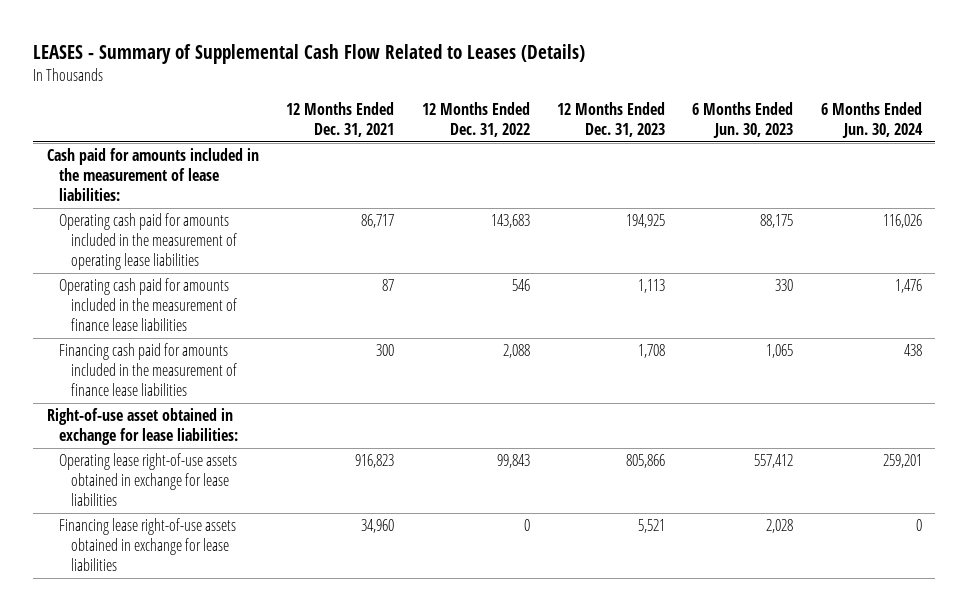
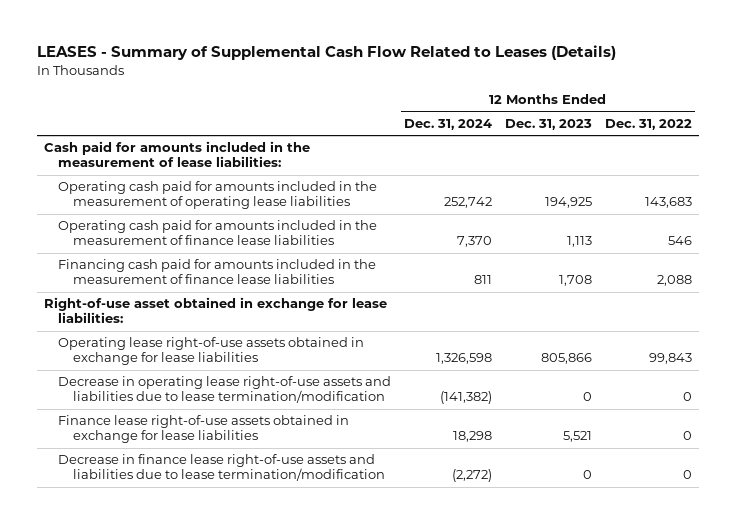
- | 12 Months Ended Dec. 31, 2021 | 12 Months Ended Dec. 31, 2022 | 12 Months Ended Dec. 31, 2023 | 6 Months Ended Jun. 30, 2023 | 6 Months Ended Jun. 30, 2024
+ | 12 Months Ended Dec. 31, 2024 | 12 Months Ended Dec. 31, 2023 | 12 Months Ended Dec. 31, 2022
- Financing lease right-of-use assets obtained in exchange for lease liabilities | 34,960 | 0 | 5,521 | 2,028 | 0
+ Decrease in operating lease right-of-use assets and liabilities due to lease termination/modification | (141,382) | 0 | 0
+ Finance lease right-of-use assets obtained in exchange for lease liabilities | 18,298 | 5,521 | 0
+ Decrease in finance lease right-of-use assets and liabilities due to lease termination/modification | (2,272) | 0 | 0

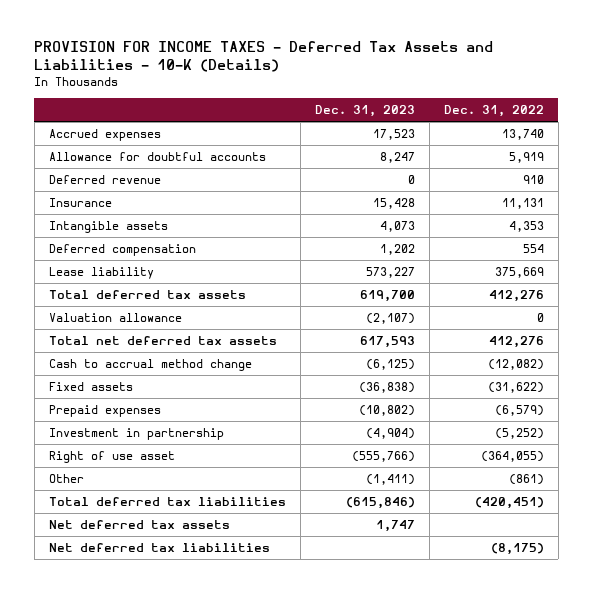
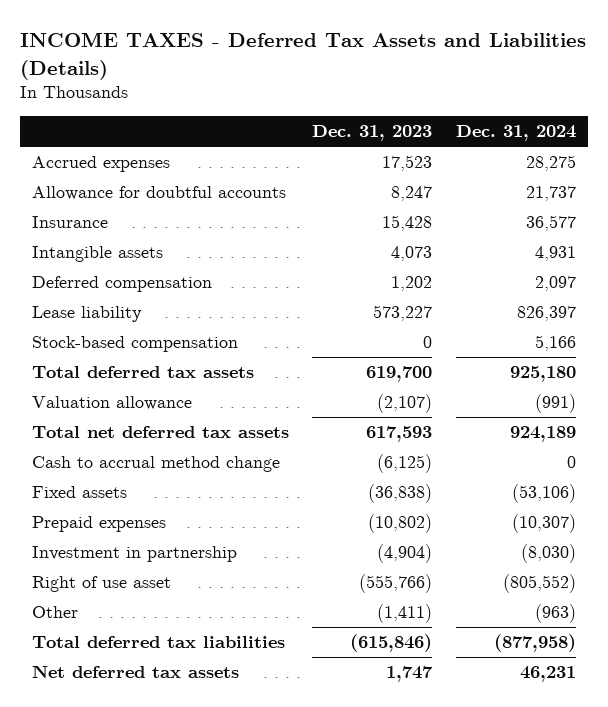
- PROVISION FOR INCOME TAXES - Deferred Tax Assets and Liabilities - 10-K (Details)
+ INCOME TAXES - Deferred Tax Assets and Liabilities (Details)
- | Dec. 31, 2023 | Dec. 31, 2022
+ | Dec. 31, 2023 | Dec. 31, 2024
- Deferred revenue | 0 | 910
+ Stock-based compensation | 0 | 5,166
- Net deferred tax liabilities | | (8,175)

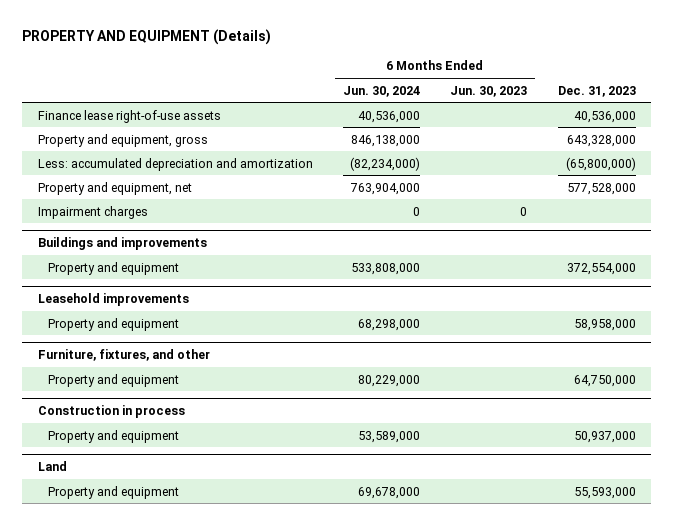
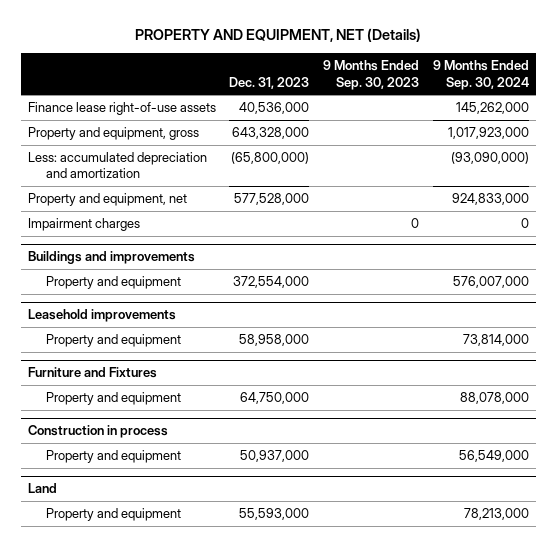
- PROPERTY AND EQUIPMENT (Details)
+ PROPERTY AND EQUIPMENT, NET (Details)
- | 6 Months Ended Jun. 30, 2024 | 6 Months Ended Jun. 30, 2023 | Dec. 31, 2023
+ | Dec. 31, 2023 | 9 Months Ended Sep. 30, 2023 | 9 Months Ended Sep. 30, 2024
- Furniture, fixtures, and other
+ Furniture and Fixtures

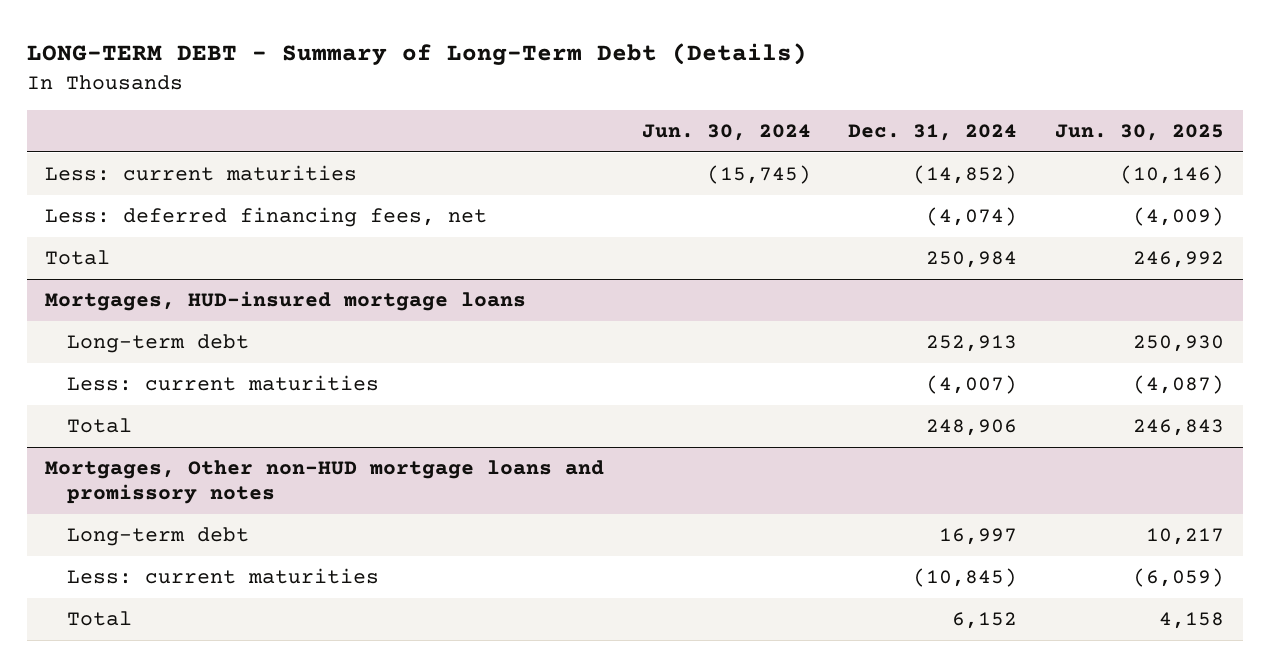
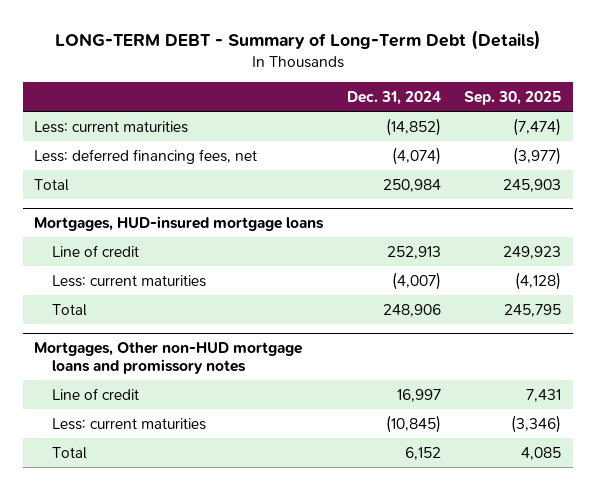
- | Jun. 30, 2024 | Dec. 31, 2024 | Jun. 30, 2025
+ | Dec. 31, 2024 | Sep. 30, 2025
@ Mortgages, HUD-insured mortgage loans
- Long-term debt | | 252,913 | 250,930
+ Line of credit | 252,913 | 249,923
@ Mortgages, Other non-HUD mortgage loans and promissory notes
- Long-term debt | | 16,997 | 10,217
+ Line of credit | 16,997 | 7,431

